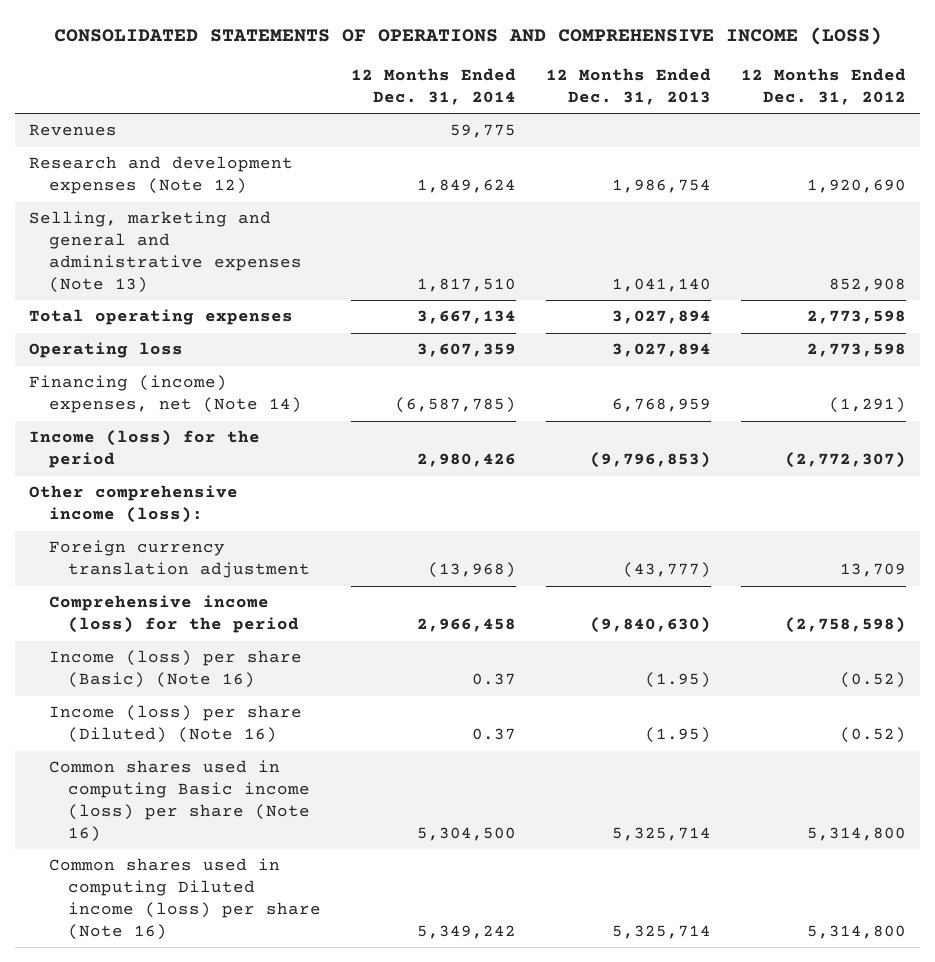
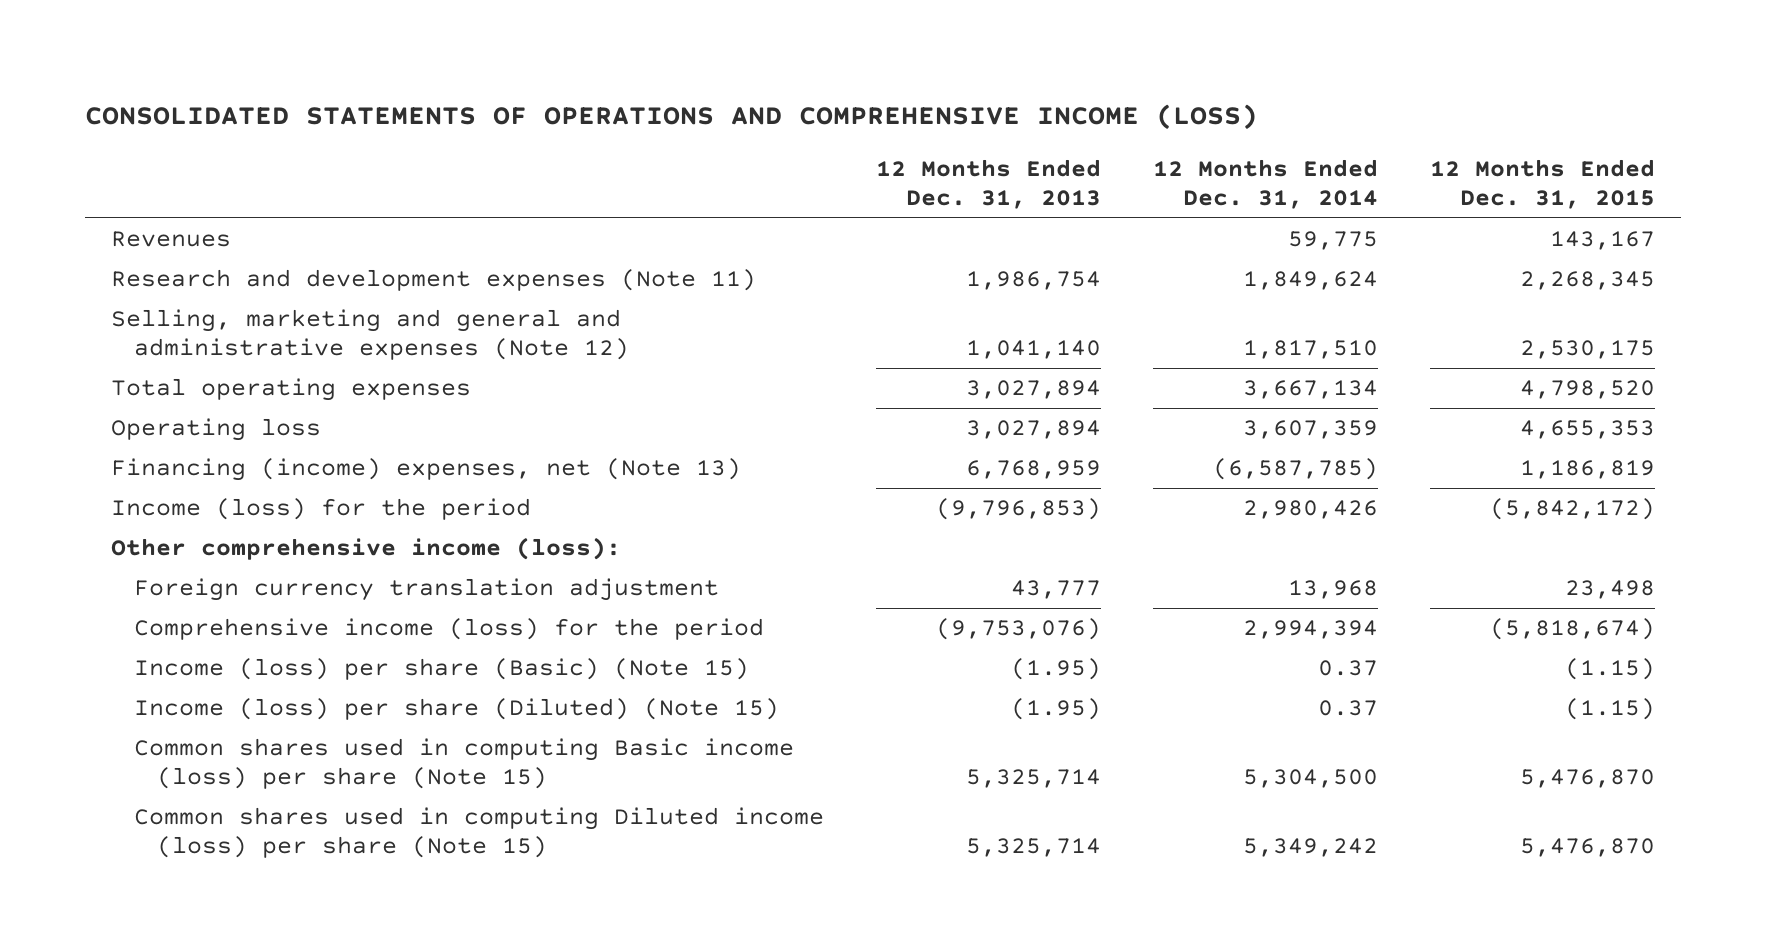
- | 12 Months Ended Dec. 31, 2014 | 12 Months Ended Dec. 31, 2013 | 12 Months Ended Dec. 31, 2012
+ | 12 Months Ended Dec. 31, 2013 | 12 Months Ended Dec. 31, 2014 | 12 Months Ended Dec. 31, 2015
- Research and development expenses (Note 12) | 1,849,624 | 1,986,754 | 1,920,690
- Selling, marketing and general and administrative expenses (Note 13) | 1,817,510 | 1,041,140 | 852,908
+ Research and development expenses (Note 11) | 1,986,754 | 1,849,624 | 2,268,345
+ Selling, marketing and general and administrative expenses (Note 12) | 1,041,140 | 1,817,510 | 2,530,175
- Financing (income) expenses, net (Note 14) | (6,587,785) | 6,768,959 | (1,291)
+ Financing (income) expenses, net (Note 13) | 6,768,959 | (6,587,785) | 1,186,819
- Foreign currency translation adjustment | (13,968) | (43,777) | 13,709
- Comprehensive income (loss) for the period | 2,966,458 | (9,840,630) | (2,758,598)
- Income (loss) per share (Basic) (Note 16) | 0.37 | (1.95) | (0.52)
- Income (loss) per share (Diluted) (Note 16) | 0.37 | (1.95) | (0.52)
- Common shares used in computing Basic income (loss) per share (Note 16) | 5,304,500 | 5,325,714 | 5,314,800
- Common shares used in computing Diluted income (loss) per share (Note 16) | 5,349,242 | 5,325,714 | 5,314,800
+ Foreign currency translation adjustment | 43,777 | 13,968 | 23,498
+ Comprehensive income (loss) for the period | (9,753,076) | 2,994,394 | (5,818,674)
+ Income (loss) per share (Basic) (Note 15) | (1.95) | 0.37 | (1.15)
+ Income (loss) per share (Diluted) (Note 15) | (1.95) | 0.37 | (1.15)
+ Common shares used in computing Basic income (loss) per share (Note 15) | 5,325,714 | 5,304,500 | 5,476,870
+ Common shares used in computing Diluted income (loss) per share (Note 15) | 5,325,714 | 5,349,242 | 5,476,870

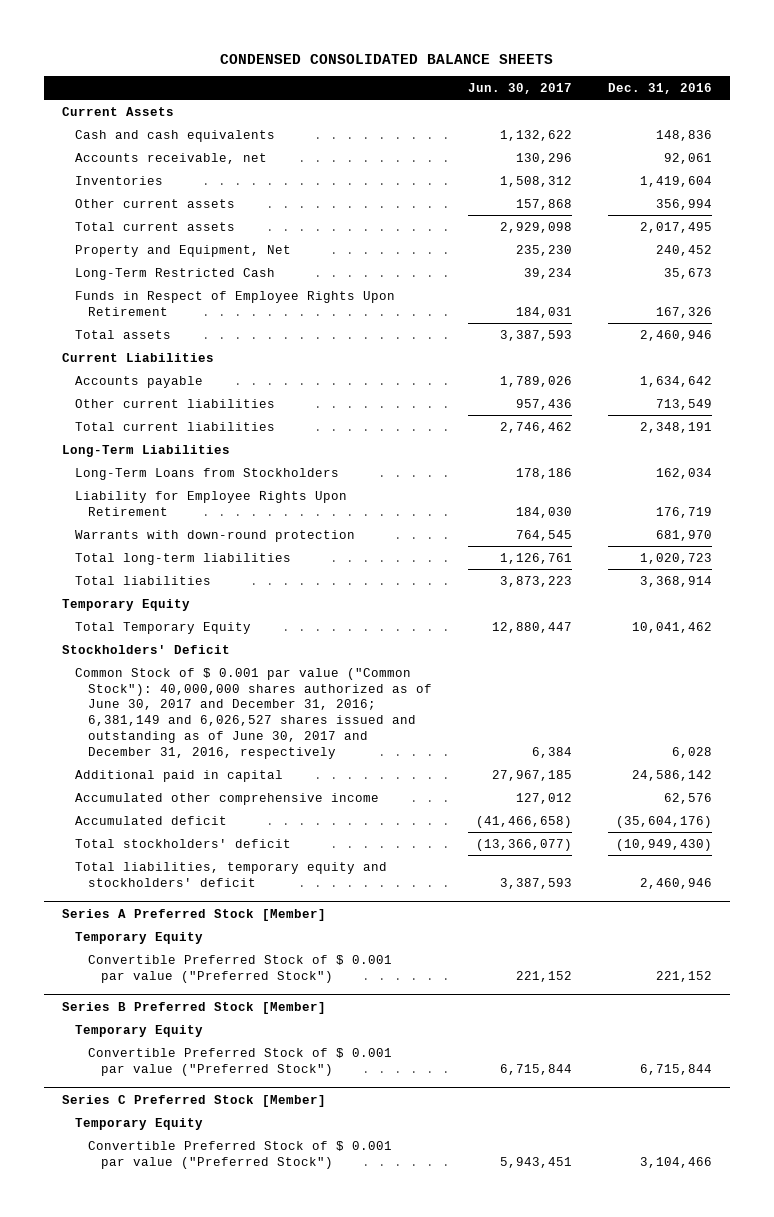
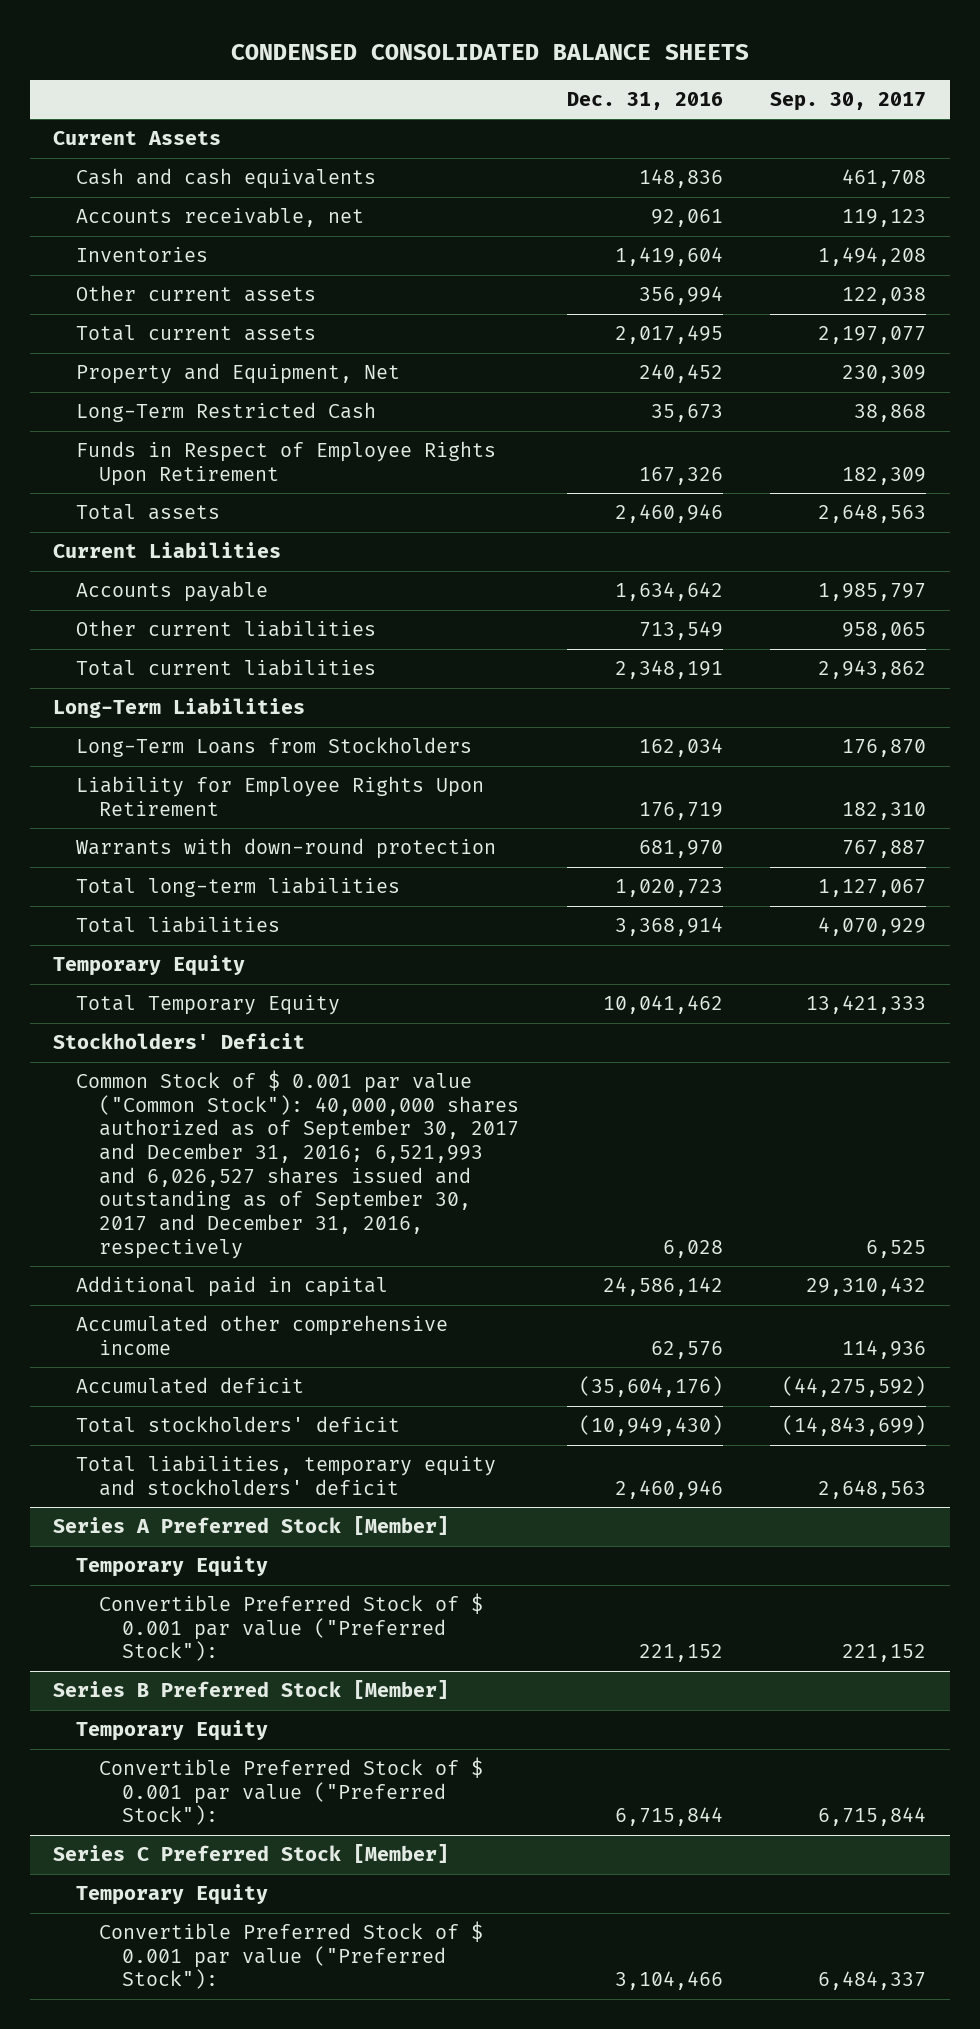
- | Jun. 30, 2017 | Dec. 31, 2016
+ | Dec. 31, 2016 | Sep. 30, 2017
- Common Stock of $ 0.001 par value ("Common Stock"): 40,000,000 shares authorized as of June 30, 2017 and December 31, 2016; 6,381,149 and 6,026,527 shares issued and outstanding as of June 30, 2017 and December 31, 2016, respectively | 6,384 | 6,028
+ Common Stock of $ 0.001 par value ("Common Stock"): 40,000,000 shares authorized as of September 30, 2017 and December 31, 2016; 6,521,993 and 6,026,527 shares issued and outstanding as of September 30, 2017 and December 31, 2016, respectively | 6,028 | 6,525
@ Series A Preferred Stock [Member]
- Convertible Preferred Stock of $ 0.001 par value ("Preferred Stock") | 221,152 | 221,152
+ Convertible Preferred Stock of $ 0.001 par value ("Preferred Stock"): | 221,152 | 221,152
@ Series B Preferred Stock [Member]
- Convertible Preferred Stock of $ 0.001 par value ("Preferred Stock") | 6,715,844 | 6,715,844
+ Convertible Preferred Stock of $ 0.001 par value ("Preferred Stock"): | 6,715,844 | 6,715,844
@ Series C Preferred Stock [Member]
- Convertible Preferred Stock of $ 0.001 par value ("Preferred Stock") | 5,943,451 | 3,104,466
+ Convertible Preferred Stock of $ 0.001 par value ("Preferred Stock"): | 3,104,466 | 6,484,337

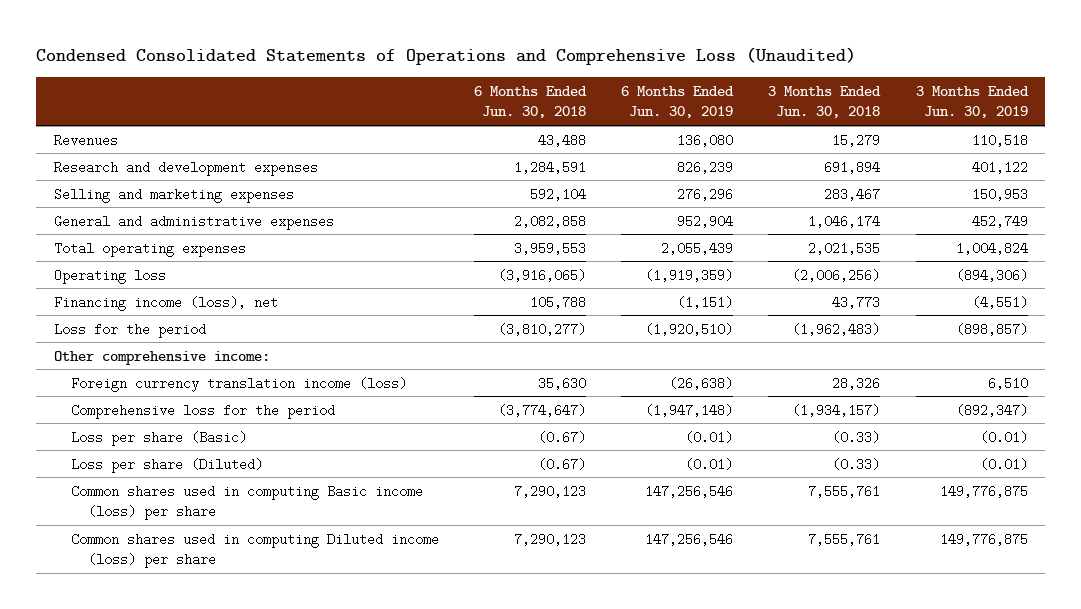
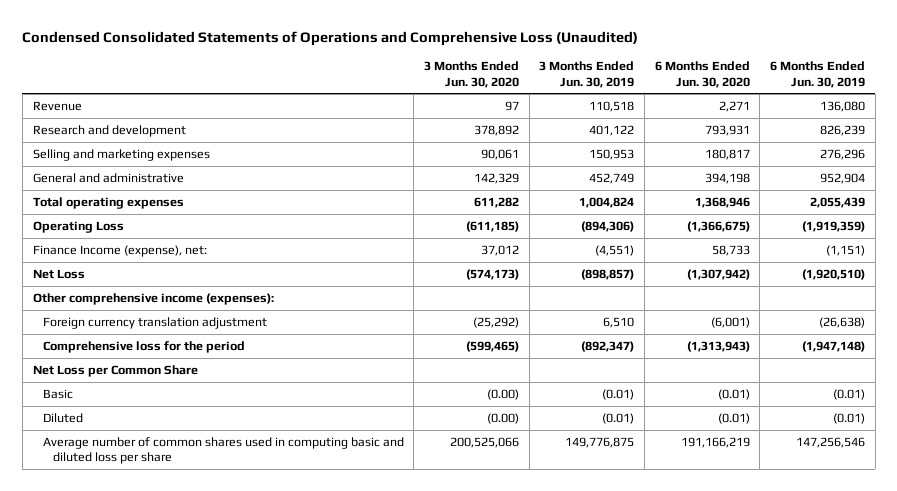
- | 6 Months Ended Jun. 30, 2018 | 6 Months Ended Jun. 30, 2019 | 3 Months Ended Jun. 30, 2018 | 3 Months Ended Jun. 30, 2019
+ | 3 Months Ended Jun. 30, 2020 | 3 Months Ended Jun. 30, 2019 | 6 Months Ended Jun. 30, 2020 | 6 Months Ended Jun. 30, 2019
- Revenues | 43,488 | 136,080 | 15,279 | 110,518
- Research and development expenses | 1,284,591 | 826,239 | 691,894 | 401,122
+ Revenue | 97 | 110,518 | 2,271 | 136,080
+ Research and development | 378,892 | 401,122 | 793,931 | 826,239
- General and administrative expenses | 2,082,858 | 952,904 | 1,046,174 | 452,749
+ General and administrative | 142,329 | 452,749 | 394,198 | 952,904
- Operating loss | (3,916,065) | (1,919,359) | (2,006,256) | (894,306)
- Financing income (loss), net | 105,788 | (1,151) | 43,773 | (4,551)
- Loss for the period | (3,810,277) | (1,920,510) | (1,962,483) | (898,857)
- Other comprehensive income:
- Foreign currency translation income (loss) | 35,630 | (26,638) | 28,326 | 6,510
+ Operating Loss | (611,185) | (894,306) | (1,366,675) | (1,919,359)
+ Finance Income (expense), net: | 37,012 | (4,551) | 58,733 | (1,151)
+ Net Loss | (574,173) | (898,857) | (1,307,942) | (1,920,510)
+ Other comprehensive income (expenses):
+ Foreign currency translation adjustment | (25,292) | 6,510 | (6,001) | (26,638)
- Loss per share (Basic) | (0.67) | (0.01) | (0.33) | (0.01)
- Loss per share (Diluted) | (0.67) | (0.01) | (0.33) | (0.01)
- Common shares used in computing Basic income (loss) per share | 7,290,123 | 147,256,546 | 7,555,761 | 149,776,875
- Common shares used in computing Diluted income (loss) per share | 7,290,123 | 147,256,546 | 7,555,761 | 149,776,875
+ Net Loss per Common Share
+ Basic | (0.00) | (0.01) | (0.01) | (0.01)
+ Diluted | (0.00) | (0.01) | (0.01) | (0.01)
+ Average number of common shares used in computing basic and diluted loss per share | 200,525,066 | 149,776,875 | 191,166,219 | 147,256,546

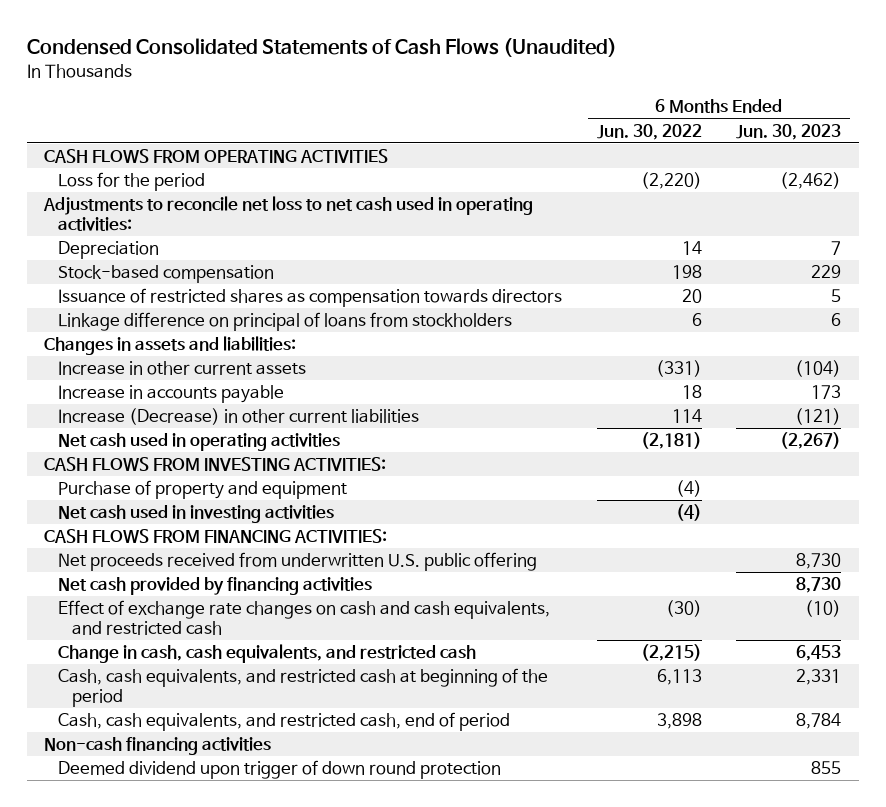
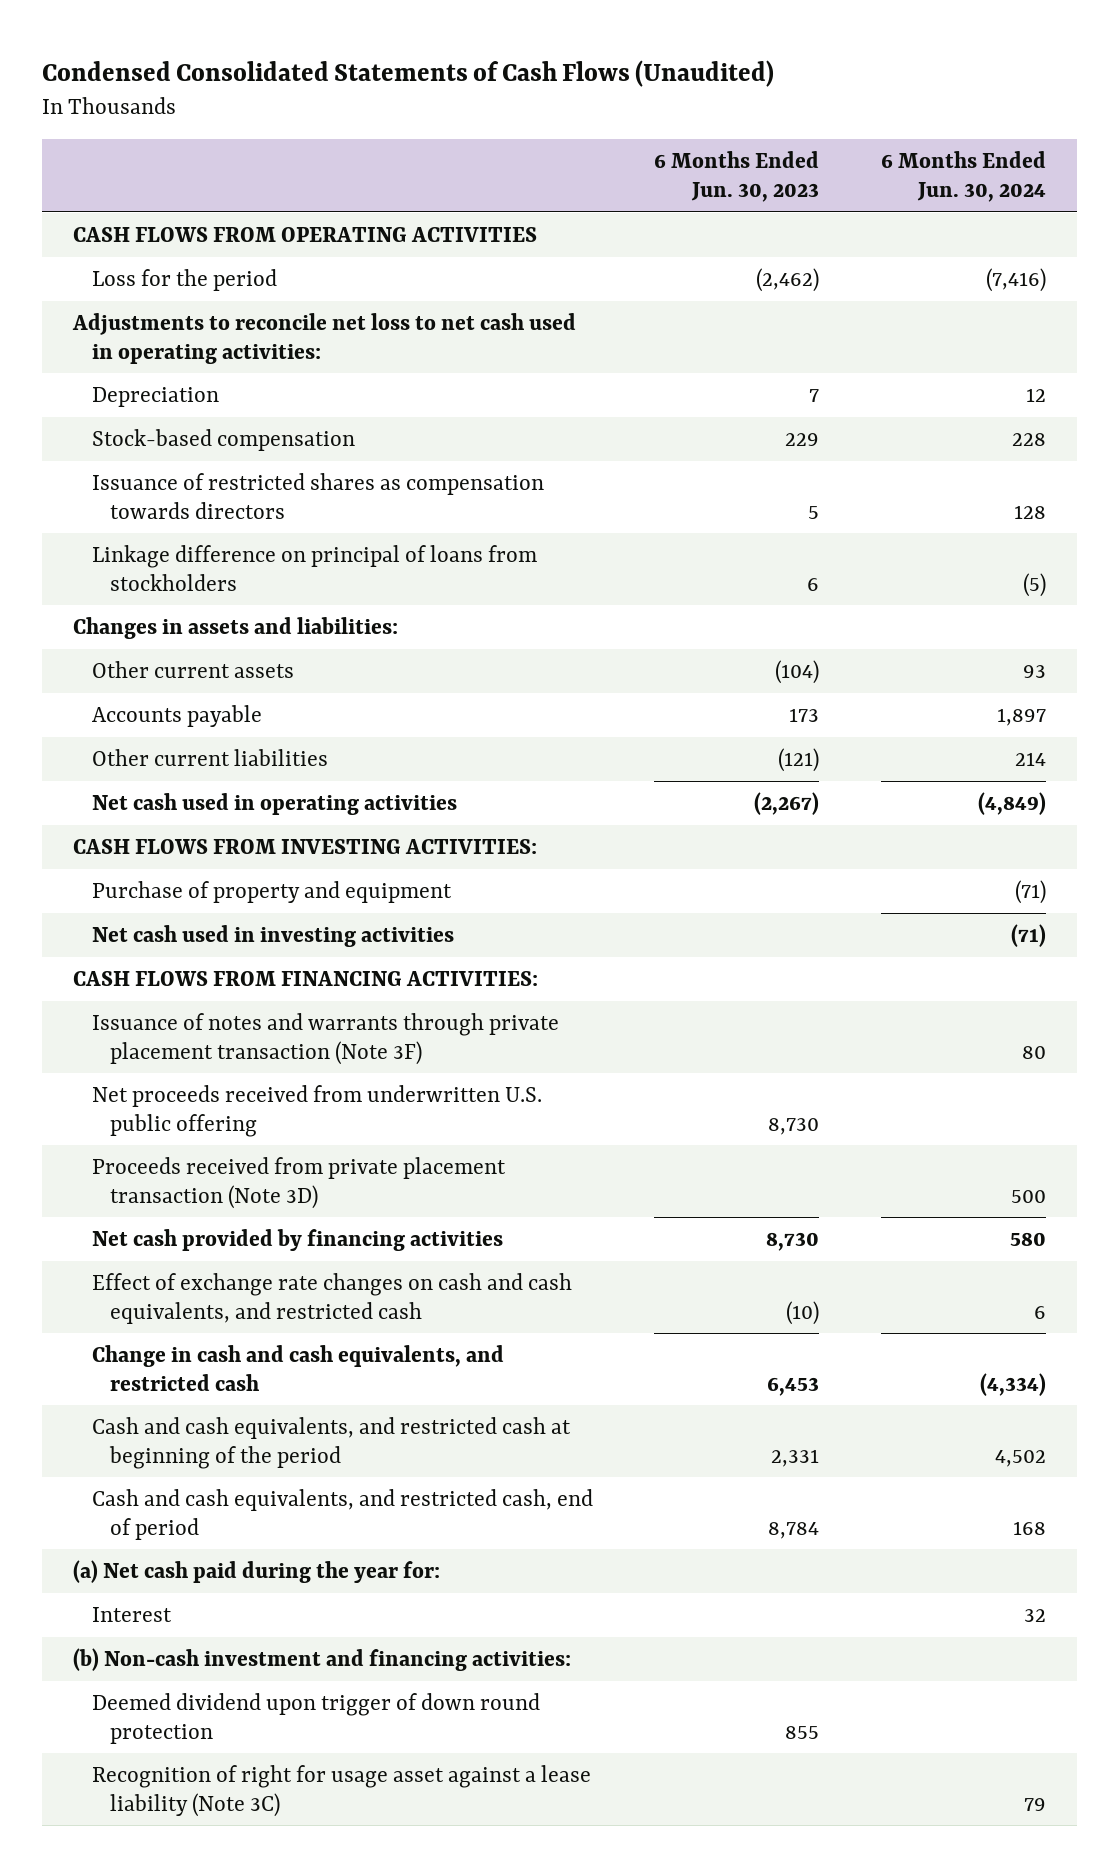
- | 6 Months Ended Jun. 30, 2022 | 6 Months Ended Jun. 30, 2023
+ | 6 Months Ended Jun. 30, 2023 | 6 Months Ended Jun. 30, 2024
- Increase in other current assets | (331) | (104)
- Increase in accounts payable | 18 | 173
- Increase (Decrease) in other current liabilities | 114 | (121)
+ Other current assets | (104) | 93
+ Accounts payable | 173 | 1,897
+ Other current liabilities | (121) | 214
+ Issuance of notes and warrants through private placement transaction (Note 3F) | | 80
+ Proceeds received from private placement transaction (Note 3D) | | 500
- Change in cash, cash equivalents, and restricted cash | (2,215) | 6,453
- Cash, cash equivalents, and restricted cash at beginning of the period | 6,113 | 2,331
- Cash, cash equivalents, and restricted cash, end of period | 3,898 | 8,784
- Non-cash financing activities
+ Change in cash and cash equivalents, and restricted cash | 6,453 | (4,334)
+ Cash and cash equivalents, and restricted cash at beginning of the period | 2,331 | 4,502
+ Cash and cash equivalents, and restricted cash, end of period | 8,784 | 168
+ (a) Net cash paid during the year for:
+ Interest | | 32
+ (b) Non-cash investment and financing activities:
+ Recognition of right for usage asset against a lease liability (Note 3C) | | 79

